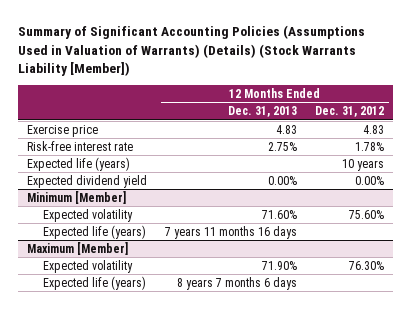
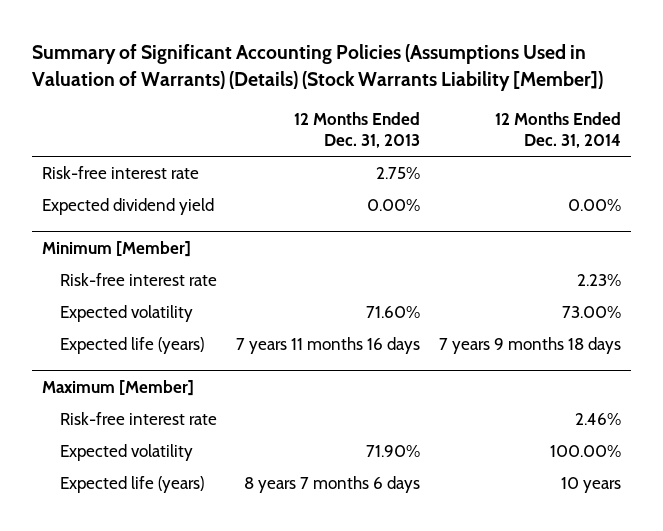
- | 12 Months Ended Dec. 31, 2013 | 12 Months Ended Dec. 31, 2012
+ | 12 Months Ended Dec. 31, 2013 | 12 Months Ended Dec. 31, 2014
- Exercise price | 4.83 | 4.83
- Expected life (years) | | 10 years
@ Minimum [Member]
+ Risk-free interest rate | | 2.23%
@ Maximum [Member]
+ Risk-free interest rate | | 2.46%

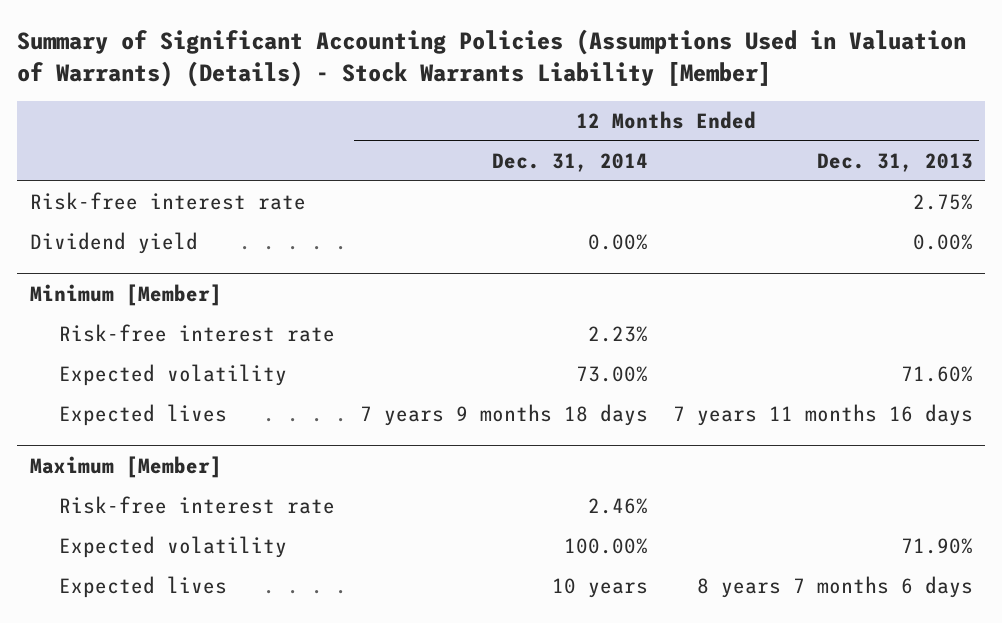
- Summary of Significant Accounting Policies (Assumptions Used in Valuation of Warrants) (Details) (Stock Warrants Liability [Member])
+ Summary of Significant Accounting Policies (Assumptions Used in Valuation of Warrants) (Details) - Stock Warrants Liability [Member]
- | 12 Months Ended Dec. 31, 2013 | 12 Months Ended Dec. 31, 2014
+ | 12 Months Ended Dec. 31, 2014 | 12 Months Ended Dec. 31, 2013
- Expected dividend yield | 0.00% | 0.00%
+ Dividend yield | 0.00% | 0.00%
@ Minimum [Member]
- Expected life (years) | 7 years 11 months 16 days | 7 years 9 months 18 days
+ Expected lives | 7 years 9 months 18 days | 7 years 11 months 16 days
@ Maximum [Member]
- Expected life (years) | 8 years 7 months 6 days | 10 years
+ Expected lives | 10 years | 8 years 7 months 6 days

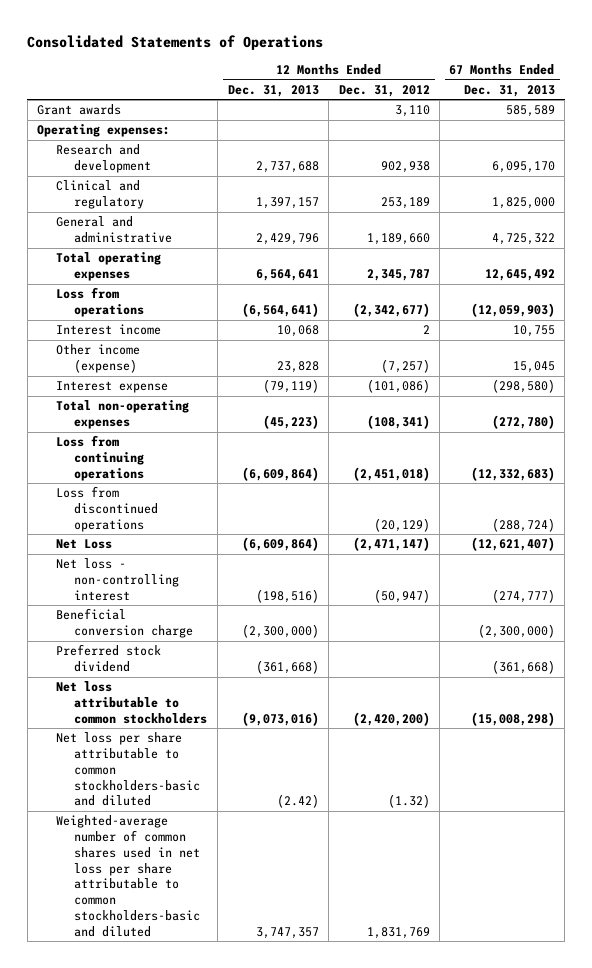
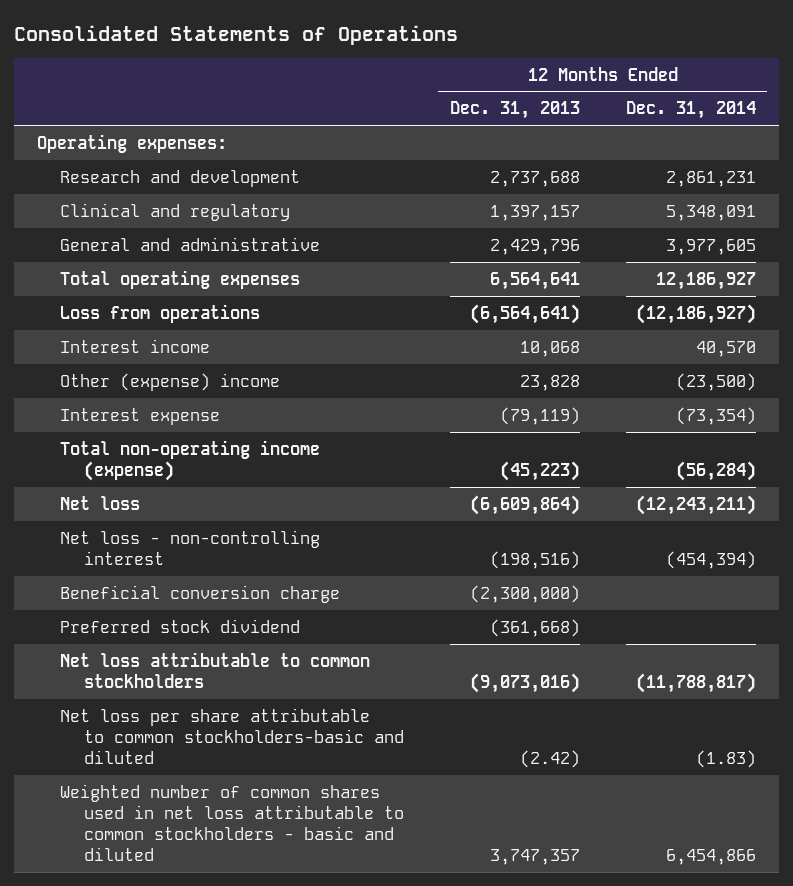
- | 12 Months Ended Dec. 31, 2013 | 12 Months Ended Dec. 31, 2012 | 67 Months Ended Dec. 31, 2013
+ | 12 Months Ended Dec. 31, 2013 | 12 Months Ended Dec. 31, 2014
- Grant awards | | 3,110 | 585,589
- Other income (expense) | 23,828 | (7,257) | 15,045
+ Other (expense) income | 23,828 | (23,500)
- Total non-operating expenses | (45,223) | (108,341) | (272,780)
- Loss from continuing operations | (6,609,864) | (2,451,018) | (12,332,683)
- Loss from discontinued operations | | (20,129) | (288,724)
- Net Loss | (6,609,864) | (2,471,147) | (12,621,407)
+ Total non-operating income (expense) | (45,223) | (56,284)
+ Net loss | (6,609,864) | (12,243,211)
- Weighted-average number of common shares used in net loss per share attributable to common stockholders-basic and diluted | 3,747,357 | 1,831,769 |
+ Weighted number of common shares used in net loss attributable to common stockholders - basic and diluted | 3,747,357 | 6,454,866

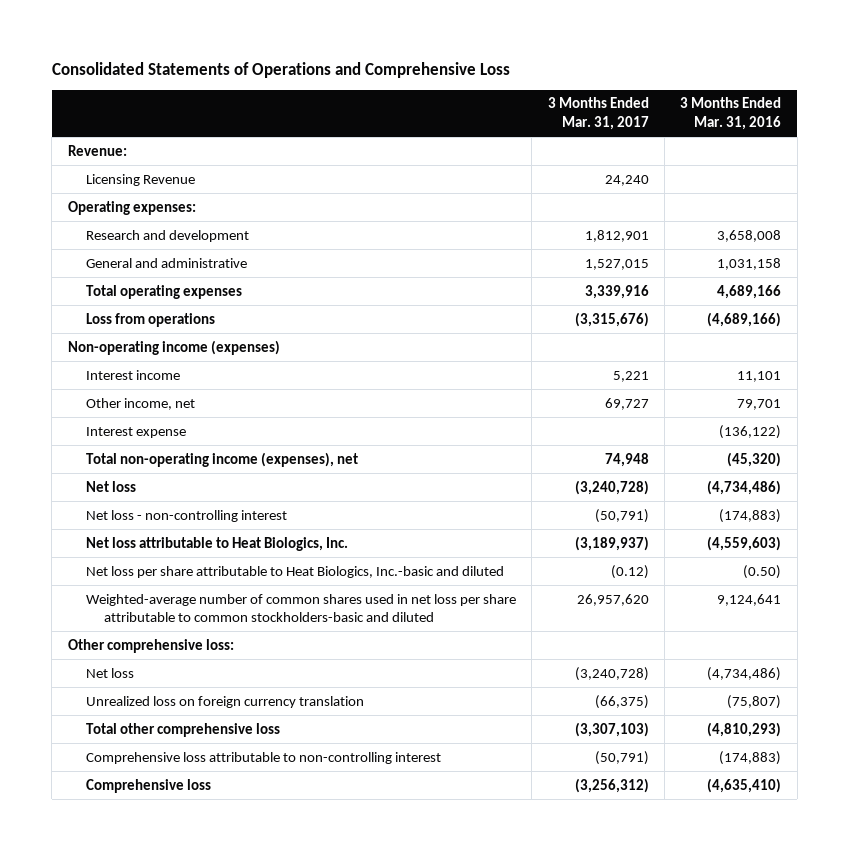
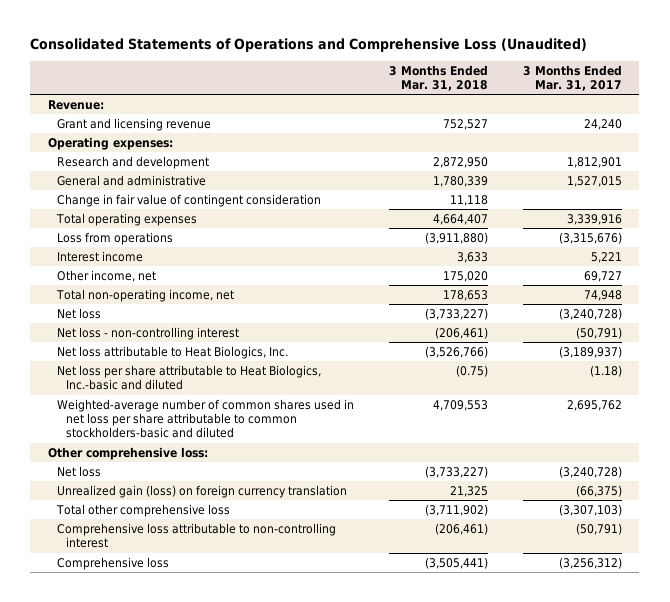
- Consolidated Statements of Operations and Comprehensive Loss
+ Consolidated Statements of Operations and Comprehensive Loss (Unaudited)
- | 3 Months Ended Mar. 31, 2017 | 3 Months Ended Mar. 31, 2016
+ | 3 Months Ended Mar. 31, 2018 | 3 Months Ended Mar. 31, 2017
- Licensing Revenue | 24,240 |
+ Grant and licensing revenue | 752,527 | 24,240
+ Change in fair value of contingent consideration | 11,118 |
- Non-operating income (expenses)
- Interest expense | | (136,122)
- Total non-operating income (expenses), net | 74,948 | (45,320)
+ Total non-operating income, net | 178,653 | 74,948
- Net loss per share attributable to Heat Biologics, Inc.-basic and diluted | (0.12) | (0.50)
- Weighted-average number of common shares used in net loss per share attributable to common stockholders-basic and diluted | 26,957,620 | 9,124,641
+ Net loss per share attributable to Heat Biologics, Inc.-basic and diluted | (0.75) | (1.18)
+ Weighted-average number of common shares used in net loss per share attributable to common stockholders-basic and diluted | 4,709,553 | 2,695,762
- Unrealized loss on foreign currency translation | (66,375) | (75,807)
+ Unrealized gain (loss) on foreign currency translation | 21,325 | (66,375)

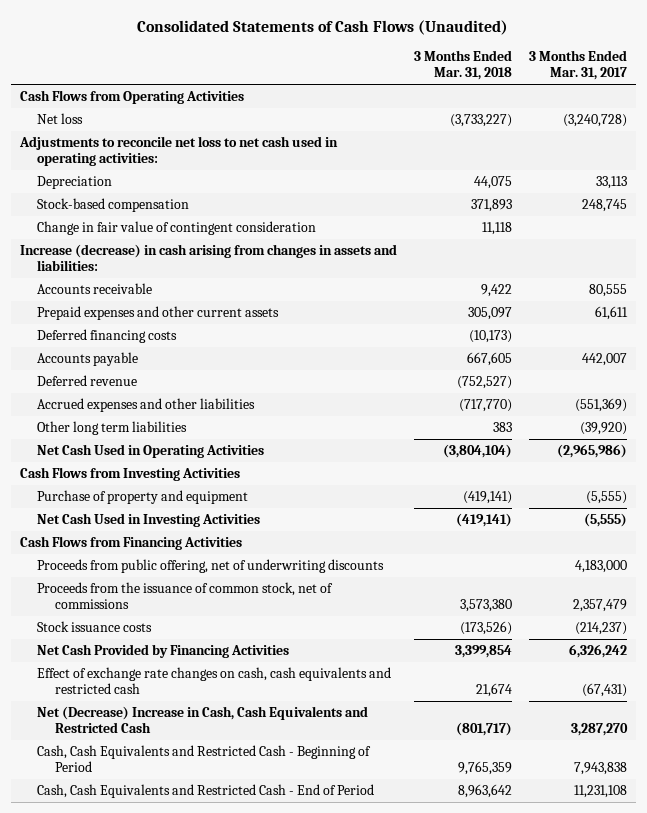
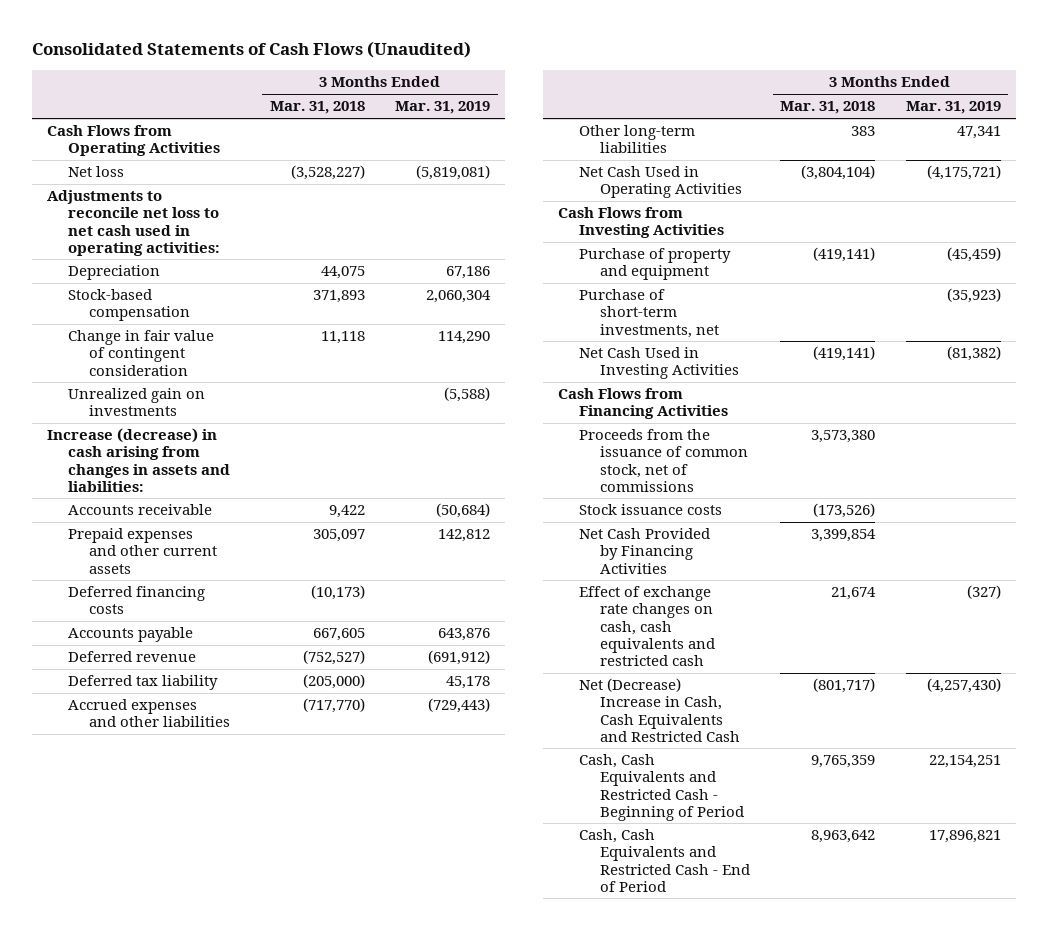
- | 3 Months Ended Mar. 31, 2018 | 3 Months Ended Mar. 31, 2017
+ | 3 Months Ended Mar. 31, 2018 | 3 Months Ended Mar. 31, 2019
- Net loss | (3,733,227) | (3,240,728)
+ Net loss | (3,528,227) | (5,819,081)
+ Unrealized gain on investments | | (5,588)
+ Deferred tax liability | (205,000) | 45,178
- Other long term liabilities | 383 | (39,920)
+ Other long-term liabilities | 383 | 47,341
+ Purchase of short-term investments, net | | (35,923)
- Proceeds from public offering, net of underwriting discounts | | 4,183,000

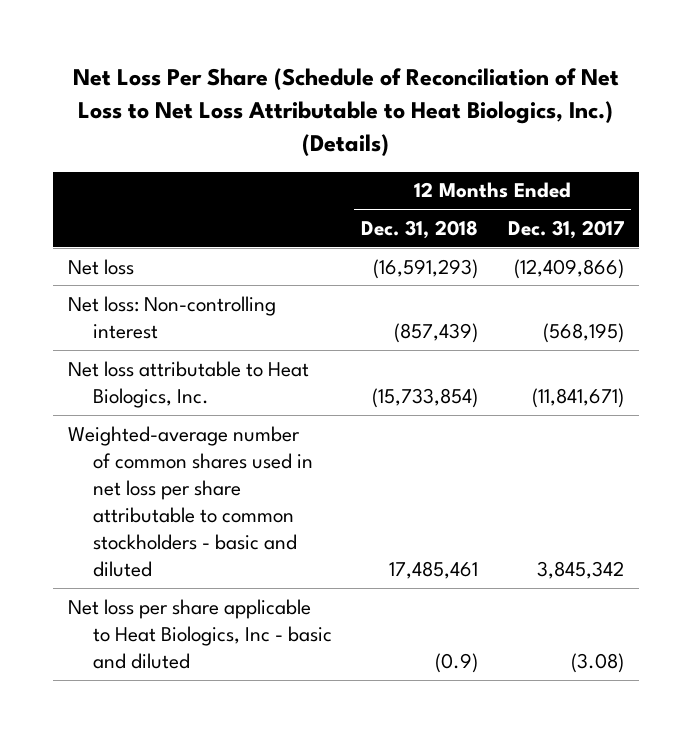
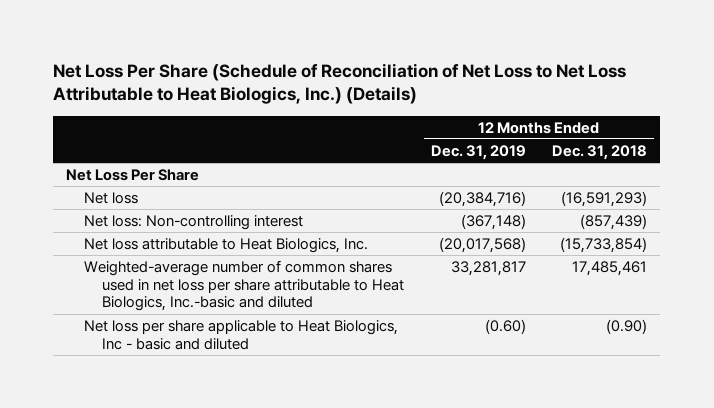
- | 12 Months Ended Dec. 31, 2018 | 12 Months Ended Dec. 31, 2017
+ | 12 Months Ended Dec. 31, 2019 | 12 Months Ended Dec. 31, 2018
+ Net Loss Per Share
- Weighted-average number of common shares used in net loss per share attributable to common stockholders - basic and diluted | 17,485,461 | 3,845,342
- Net loss per share applicable to Heat Biologics, Inc - basic and diluted | (0.9) | (3.08)
+ Weighted-average number of common shares used in net loss per share attributable to Heat Biologics, Inc.-basic and diluted | 33,281,817 | 17,485,461
+ Net loss per share applicable to Heat Biologics, Inc - basic and diluted | (0.60) | (0.90)

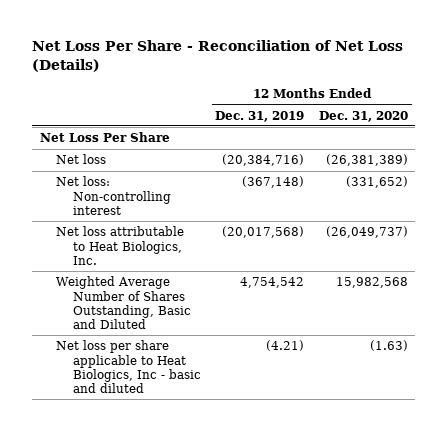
- Net Loss Per Share (Schedule of Reconciliation of Net Loss to Net Loss Attributable to Heat Biologics, Inc.) (Details)
+ Net Loss Per Share - Reconciliation of Net Loss (Details)
- | 12 Months Ended Dec. 31, 2019 | 12 Months Ended Dec. 31, 2018
+ | 12 Months Ended Dec. 31, 2019 | 12 Months Ended Dec. 31, 2020
- Weighted-average number of common shares used in net loss per share attributable to Heat Biologics, Inc.-basic and diluted | 33,281,817 | 17,485,461
- Net loss per share applicable to Heat Biologics, Inc - basic and diluted | (0.60) | (0.90)
+ Weighted Average Number of Shares Outstanding, Basic and Diluted | 4,754,542 | 15,982,568
+ Net loss per share applicable to Heat Biologics, Inc - basic and diluted | (4.21) | (1.63)

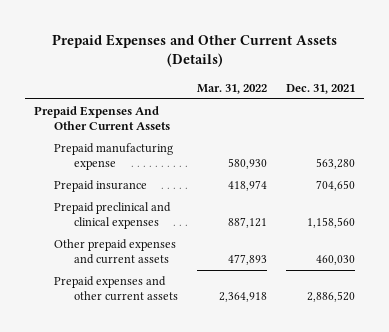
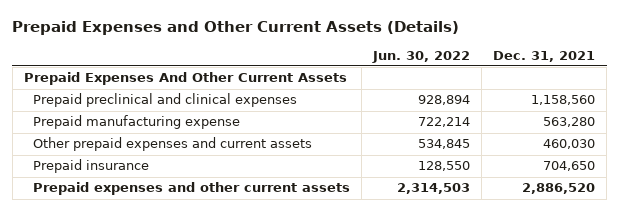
- | Mar. 31, 2022 | Dec. 31, 2021
+ | Jun. 30, 2022 | Dec. 31, 2021
moved down: Prepaid manufacturing expense | 722,214 | 563,280
moved down: Prepaid insurance | 128,550 | 704,650

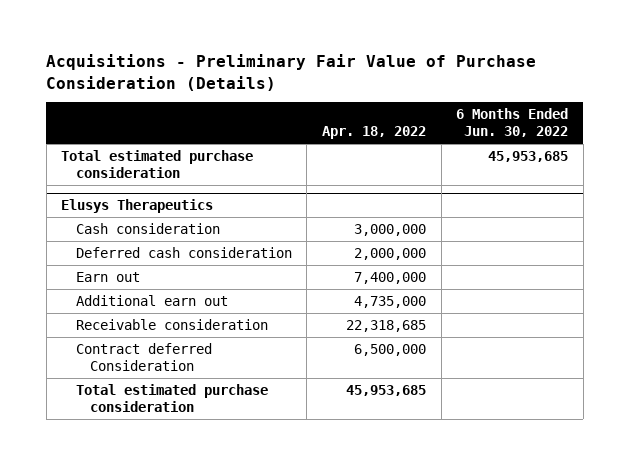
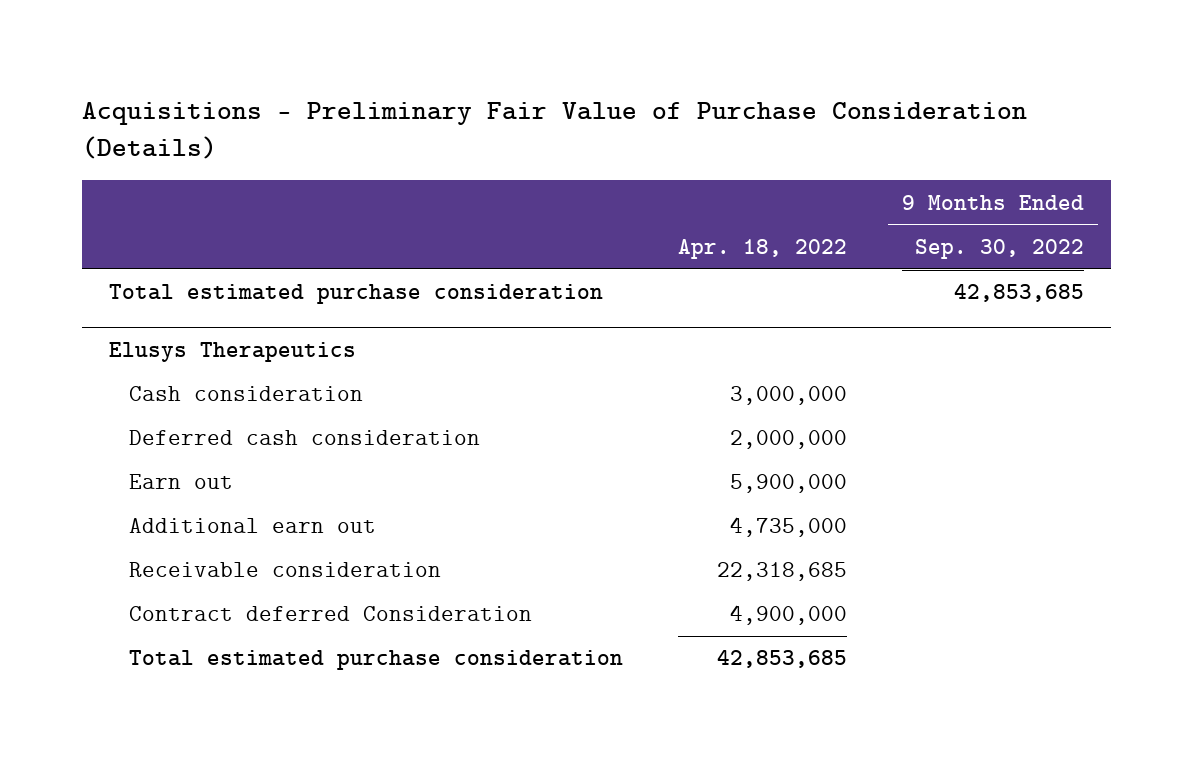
- | Apr. 18, 2022 | 6 Months Ended Jun. 30, 2022
+ | Apr. 18, 2022 | 9 Months Ended Sep. 30, 2022
@ Elusys Therapeutics
- Earn out | 7,400,000 |
+ Earn out | 5,900,000 |
- Contract deferred Consideration | 6,500,000 |
- Total estimated purchase consideration | 45,953,685 |
+ Contract deferred Consideration | 4,900,000 |
+ Total estimated purchase consideration | 42,853,685 |

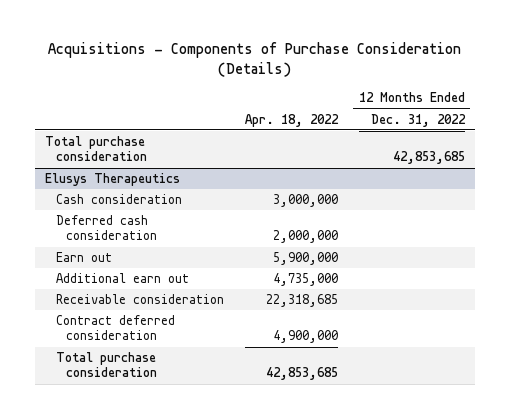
- Acquisitions - Preliminary Fair Value of Purchase Consideration (Details)
+ Acquisitions - Components of Purchase Consideration (Details)
- | Apr. 18, 2022 | 9 Months Ended Sep. 30, 2022
+ | Apr. 18, 2022 | 12 Months Ended Dec. 31, 2022
- Total estimated purchase consideration | | 42,853,685
+ Total purchase consideration | | 42,853,685
@ Elusys Therapeutics
- Contract deferred Consideration | 4,900,000 |
- Total estimated purchase consideration | 42,853,685 |
+ Contract deferred consideration | 4,900,000 |
+ Total purchase consideration | 42,853,685 |

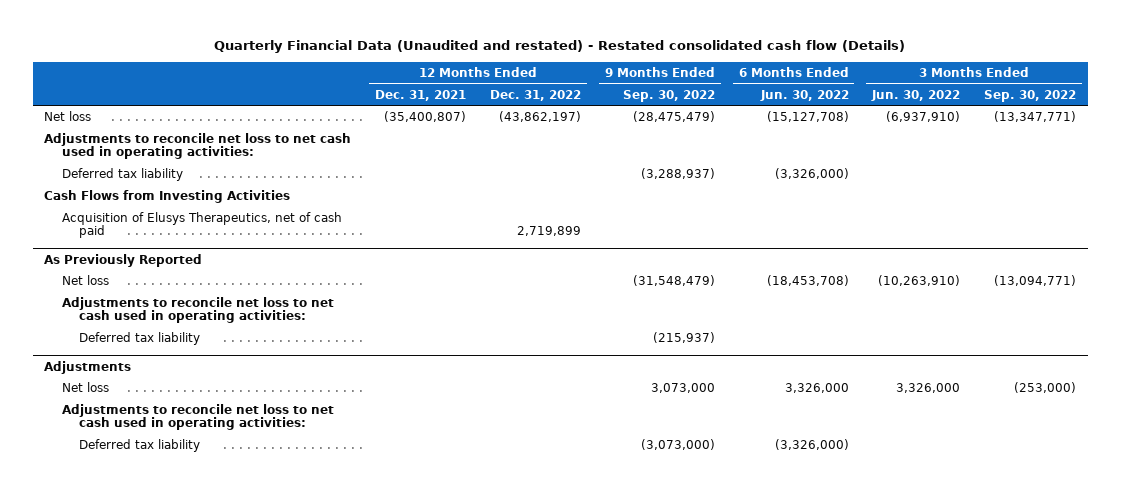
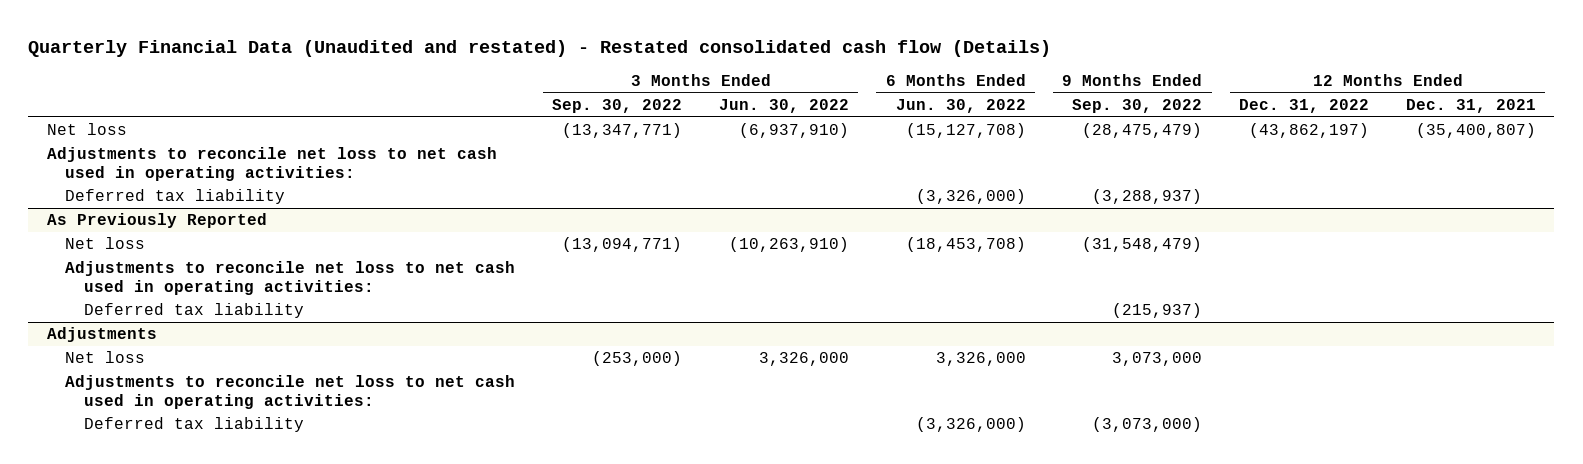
- | 12 Months Ended Dec. 31, 2021 | 12 Months Ended Dec. 31, 2022 | 9 Months Ended Sep. 30, 2022 | 6 Months Ended Jun. 30, 2022 | 3 Months Ended Jun. 30, 2022 | 3 Months Ended Sep. 30, 2022
+ | 3 Months Ended Sep. 30, 2022 | 3 Months Ended Jun. 30, 2022 | 6 Months Ended Jun. 30, 2022 | 9 Months Ended Sep. 30, 2022 | 12 Months Ended Dec. 31, 2022 | 12 Months Ended Dec. 31, 2021
- Cash Flows from Investing Activities
- Acquisition of Elusys Therapeutics, net of cash paid | | 2,719,899 | | | |

